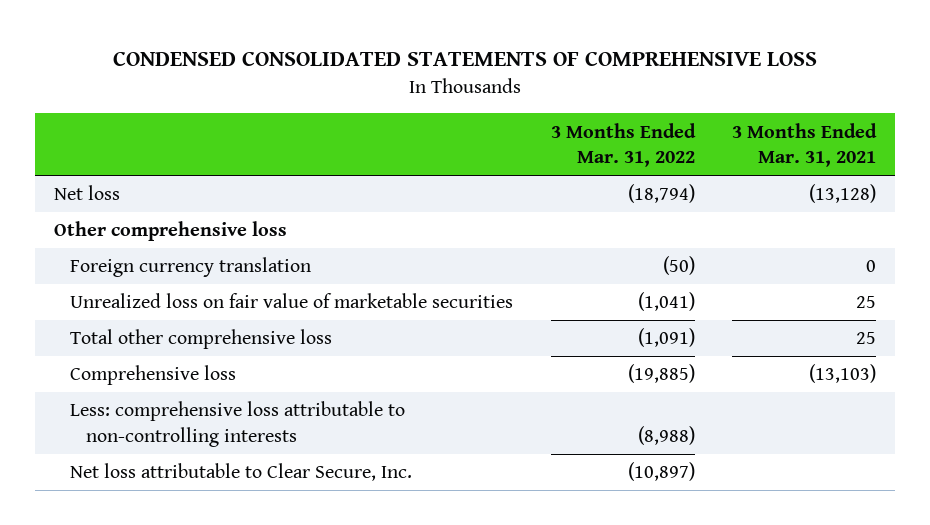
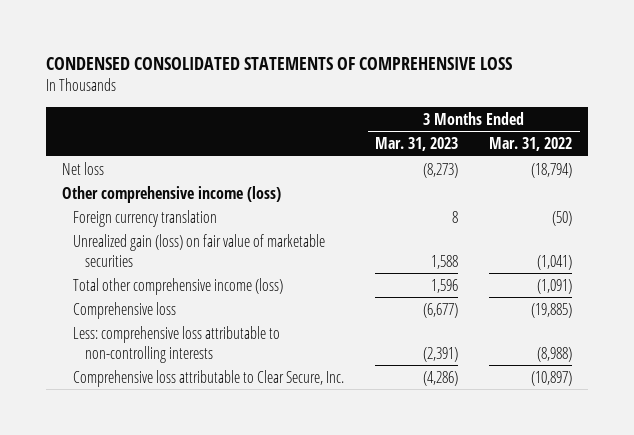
- | 3 Months Ended Mar. 31, 2022 | 3 Months Ended Mar. 31, 2021
+ | 3 Months Ended Mar. 31, 2023 | 3 Months Ended Mar. 31, 2022
- Other comprehensive loss
+ Other comprehensive income (loss)
- Unrealized loss on fair value of marketable securities | (1,041) | 25
- Total other comprehensive loss | (1,091) | 25
+ Unrealized gain (loss) on fair value of marketable securities | 1,588 | (1,041)
+ Total other comprehensive income (loss) | 1,596 | (1,091)
- Net loss attributable to Clear Secure, Inc. | (10,897) |
+ Comprehensive loss attributable to Clear Secure, Inc. | (4,286) | (10,897)

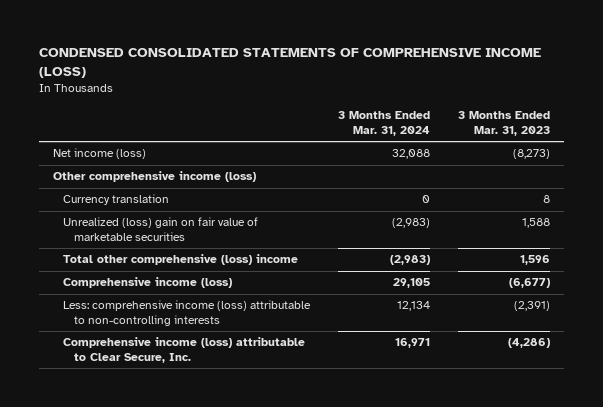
- CONDENSED CONSOLIDATED STATEMENTS OF COMPREHENSIVE LOSS
+ CONDENSED CONSOLIDATED STATEMENTS OF COMPREHENSIVE INCOME (LOSS)
- | 3 Months Ended Mar. 31, 2023 | 3 Months Ended Mar. 31, 2022
+ | 3 Months Ended Mar. 31, 2024 | 3 Months Ended Mar. 31, 2023
- Net loss | (8,273) | (18,794)
+ Net income (loss) | 32,088 | (8,273)
- Foreign currency translation | 8 | (50)
- Unrealized gain (loss) on fair value of marketable securities | 1,588 | (1,041)
- Total other comprehensive income (loss) | 1,596 | (1,091)
- Comprehensive loss | (6,677) | (19,885)
- Less: comprehensive loss attributable to non-controlling interests | (2,391) | (8,988)
- Comprehensive loss attributable to Clear Secure, Inc. | (4,286) | (10,897)
+ Currency translation | 0 | 8
+ Unrealized (loss) gain on fair value of marketable securities | (2,983) | 1,588
+ Total other comprehensive (loss) income | (2,983) | 1,596
+ Comprehensive income (loss) | 29,105 | (6,677)
+ Less: comprehensive income (loss) attributable to non-controlling interests | 12,134 | (2,391)
+ Comprehensive income (loss) attributable to Clear Secure, Inc. | 16,971 | (4,286)

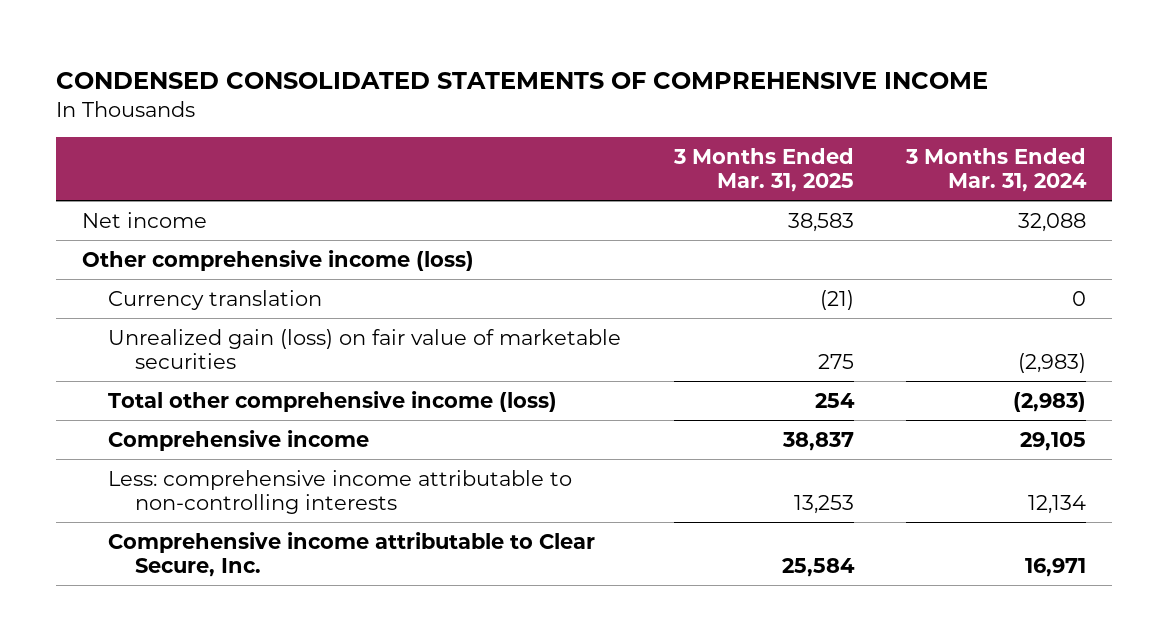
- CONDENSED CONSOLIDATED STATEMENTS OF COMPREHENSIVE INCOME (LOSS)
+ CONDENSED CONSOLIDATED STATEMENTS OF COMPREHENSIVE INCOME
- | 3 Months Ended Mar. 31, 2024 | 3 Months Ended Mar. 31, 2023
+ | 3 Months Ended Mar. 31, 2025 | 3 Months Ended Mar. 31, 2024
- Net income (loss) | 32,088 | (8,273)
+ Net income | 38,583 | 32,088
- Unrealized (loss) gain on fair value of marketable securities | (2,983) | 1,588
- Total other comprehensive (loss) income | (2,983) | 1,596
- Comprehensive income (loss) | 29,105 | (6,677)
- Less: comprehensive income (loss) attributable to non-controlling interests | 12,134 | (2,391)
- Comprehensive income (loss) attributable to Clear Secure, Inc. | 16,971 | (4,286)
+ Unrealized gain (loss) on fair value of marketable securities | 275 | (2,983)
+ Total other comprehensive income (loss) | 254 | (2,983)
+ Comprehensive income | 38,837 | 29,105
+ Less: comprehensive income attributable to non-controlling interests | 13,253 | 12,134
+ Comprehensive income attributable to Clear Secure, Inc. | 25,584 | 16,971

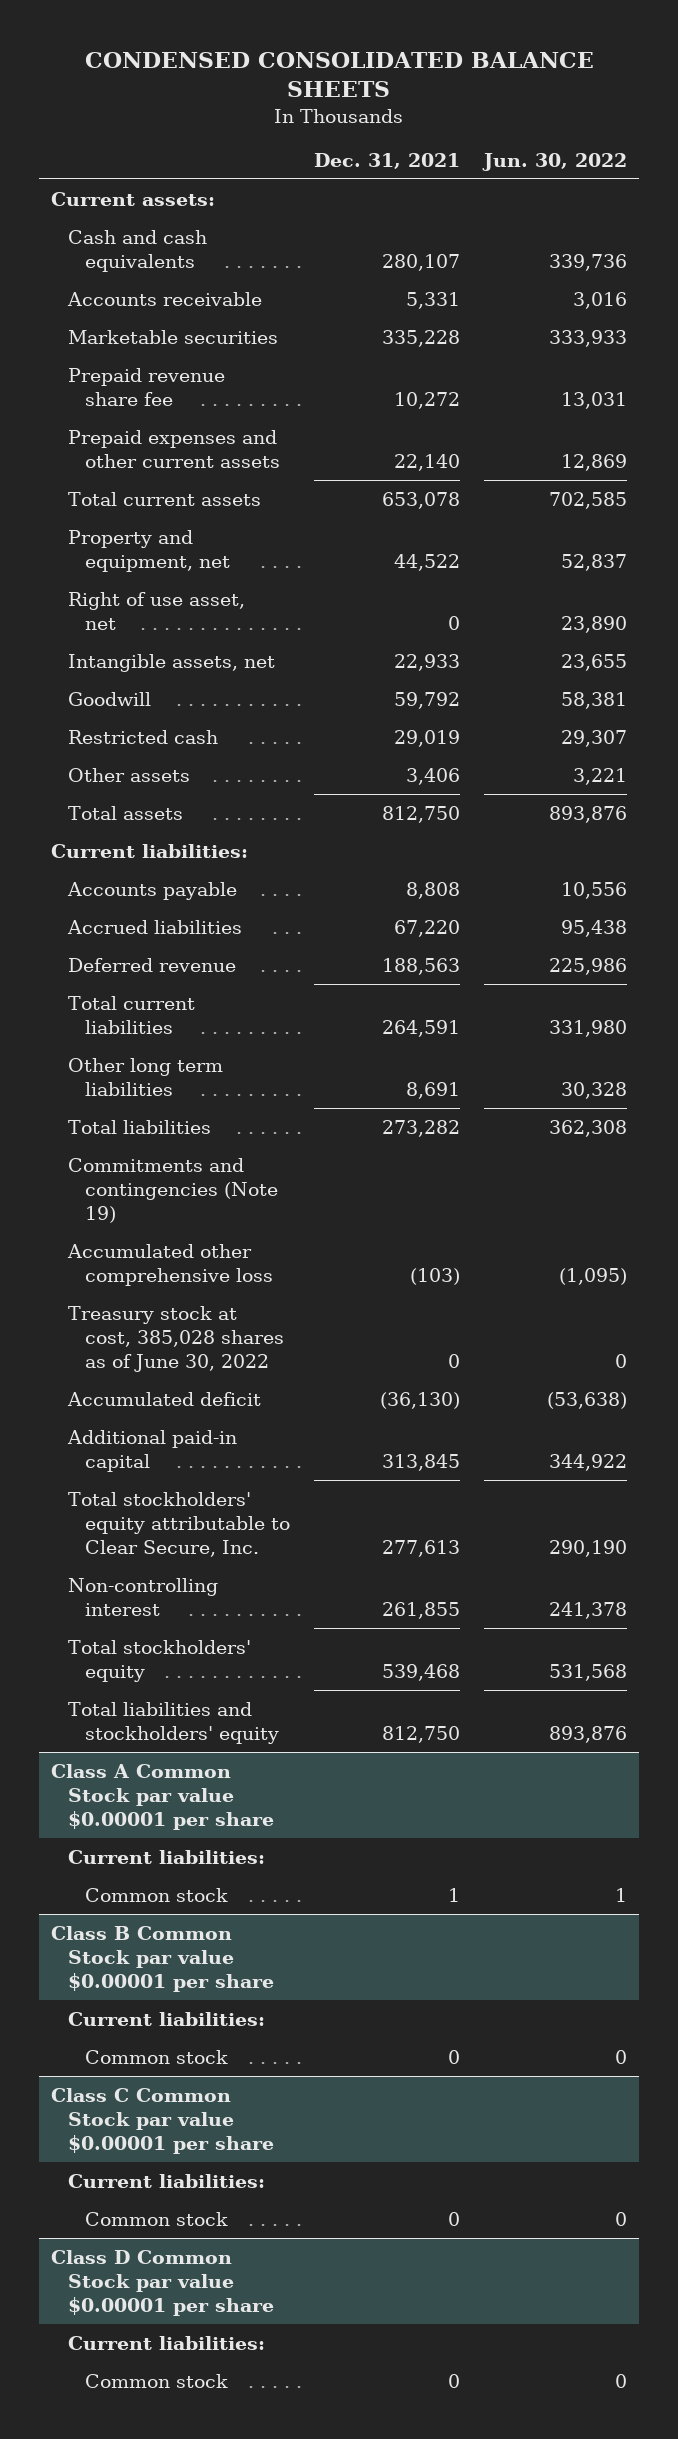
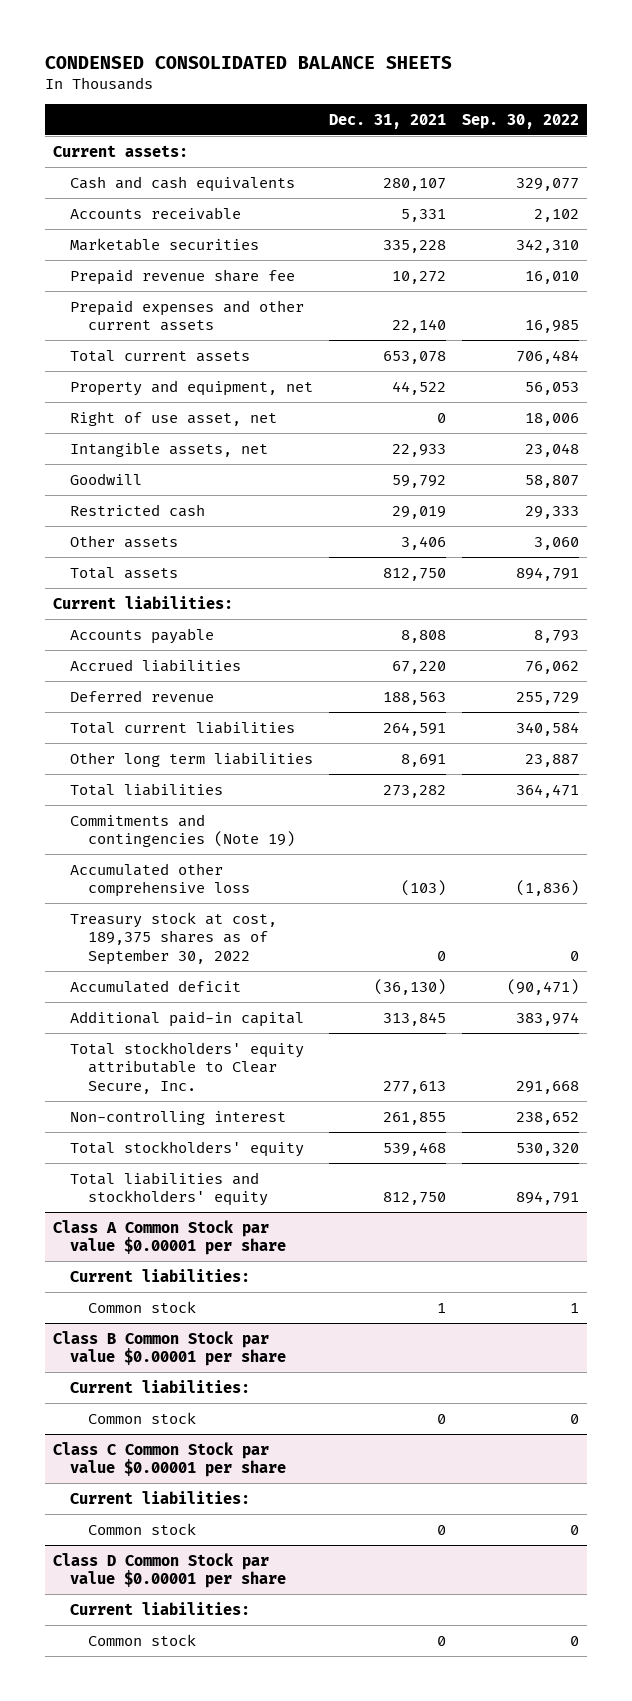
- | Dec. 31, 2021 | Jun. 30, 2022
+ | Dec. 31, 2021 | Sep. 30, 2022
- Treasury stock at cost, 385,028 shares as of June 30, 2022 | 0 | 0
+ Treasury stock at cost, 189,375 shares as of September 30, 2022 | 0 | 0

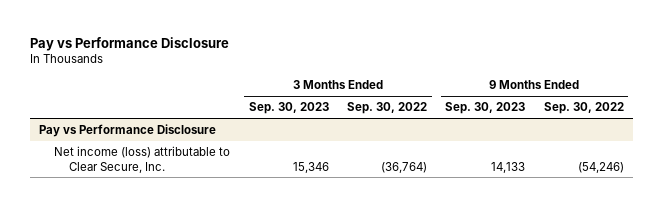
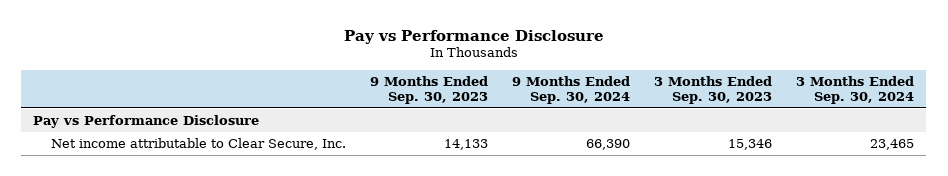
- | 3 Months Ended Sep. 30, 2023 | 3 Months Ended Sep. 30, 2022 | 9 Months Ended Sep. 30, 2023 | 9 Months Ended Sep. 30, 2022
+ | 9 Months Ended Sep. 30, 2023 | 9 Months Ended Sep. 30, 2024 | 3 Months Ended Sep. 30, 2023 | 3 Months Ended Sep. 30, 2024
- Net income (loss) attributable to Clear Secure, Inc. | 15,346 | (36,764) | 14,133 | (54,246)
+ Net income attributable to Clear Secure, Inc. | 14,133 | 66,390 | 15,346 | 23,465

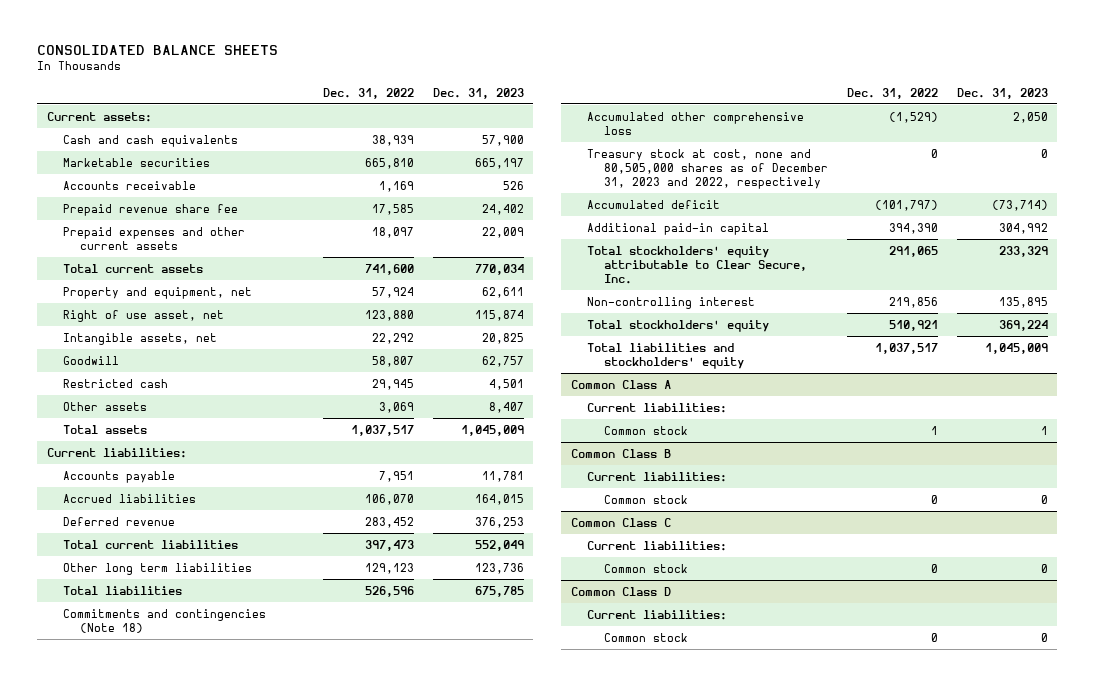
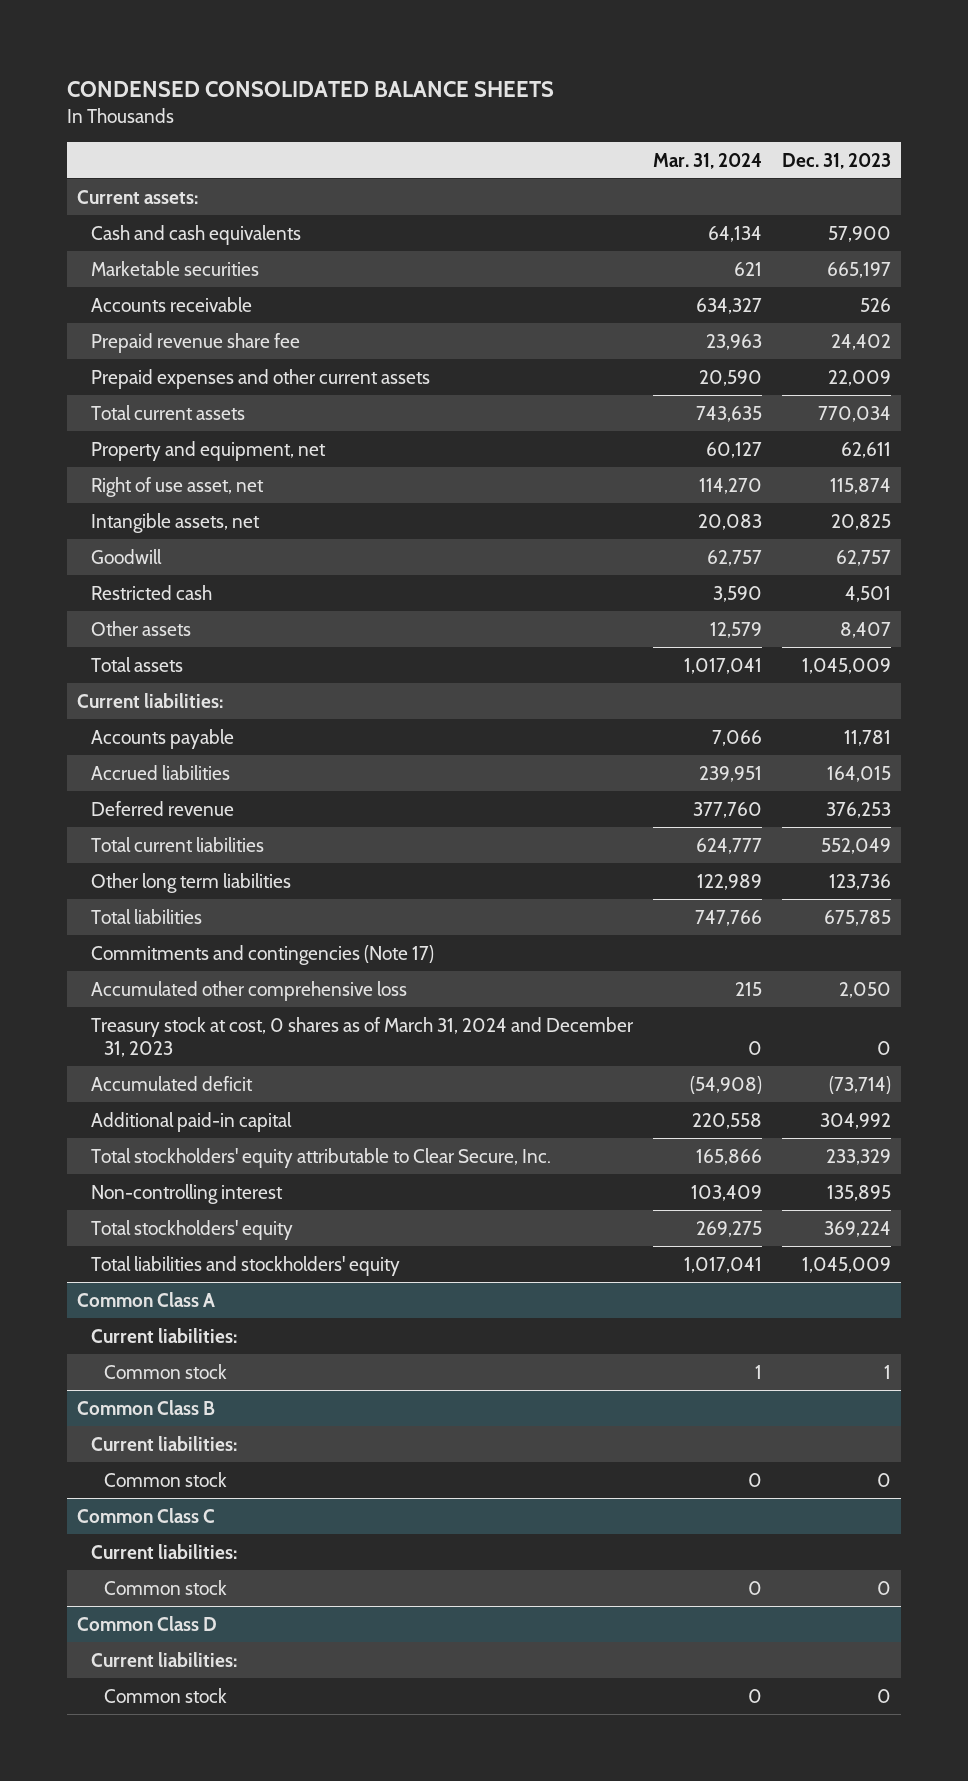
- CONSOLIDATED BALANCE SHEETS
+ CONDENSED CONSOLIDATED BALANCE SHEETS
- | Dec. 31, 2022 | Dec. 31, 2023
+ | Mar. 31, 2024 | Dec. 31, 2023
- Commitments and contingencies (Note 18)
+ Commitments and contingencies (Note 17)
- Treasury stock at cost, none and 80,505,000 shares as of December 31, 2023 and 2022, respectively | 0 | 0
+ Treasury stock at cost, 0 shares as of March 31, 2024 and December 31, 2023 | 0 | 0

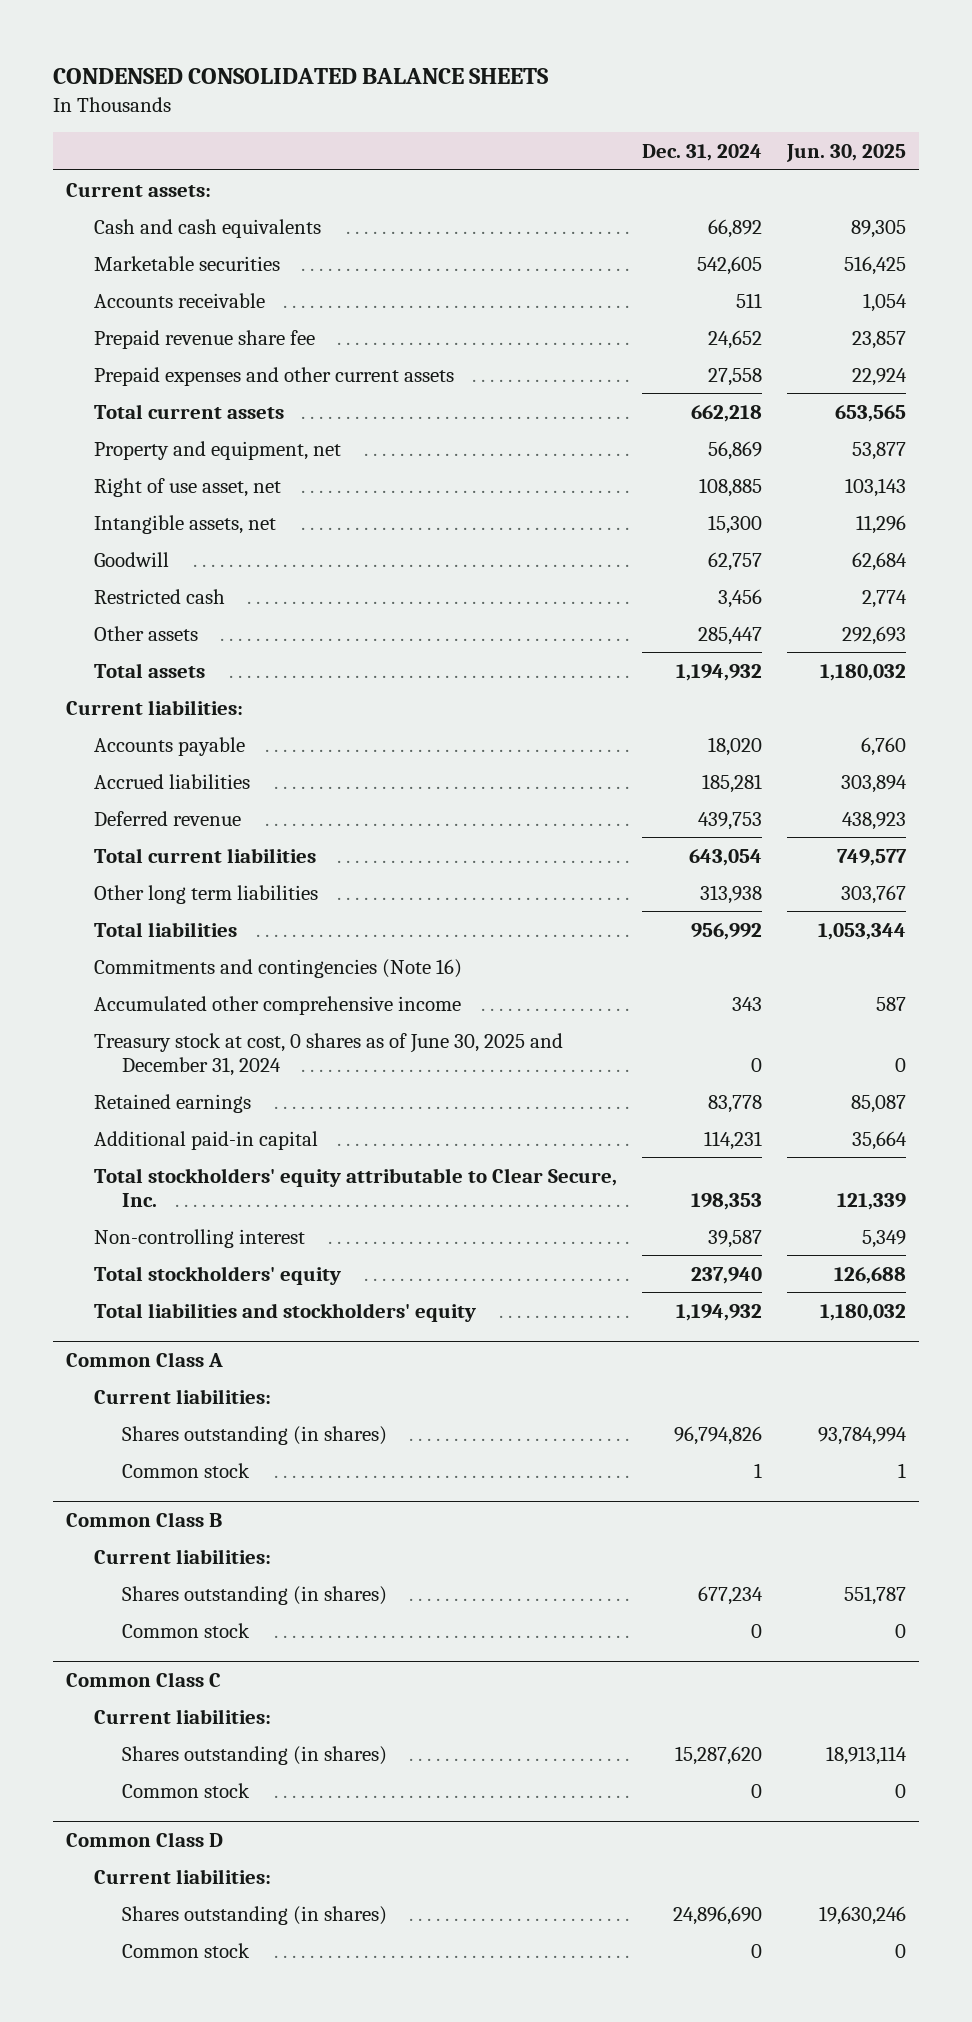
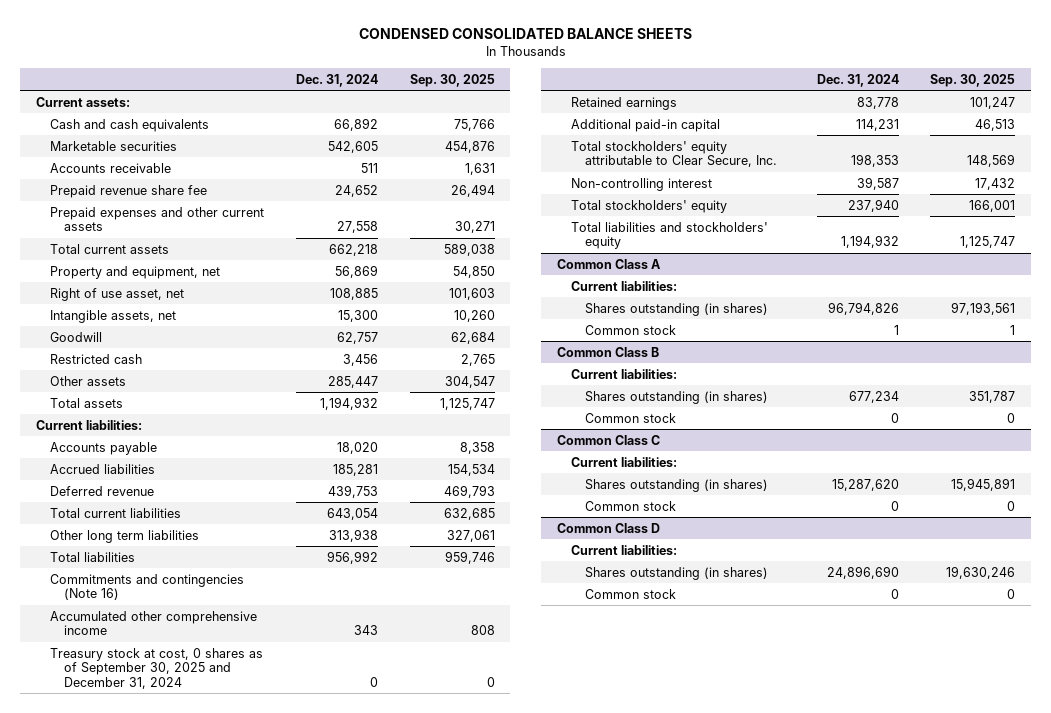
- | Dec. 31, 2024 | Jun. 30, 2025
+ | Dec. 31, 2024 | Sep. 30, 2025
- Treasury stock at cost, 0 shares as of June 30, 2025 and December 31, 2024 | 0 | 0
+ Treasury stock at cost, 0 shares as of September 30, 2025 and December 31, 2024 | 0 | 0

